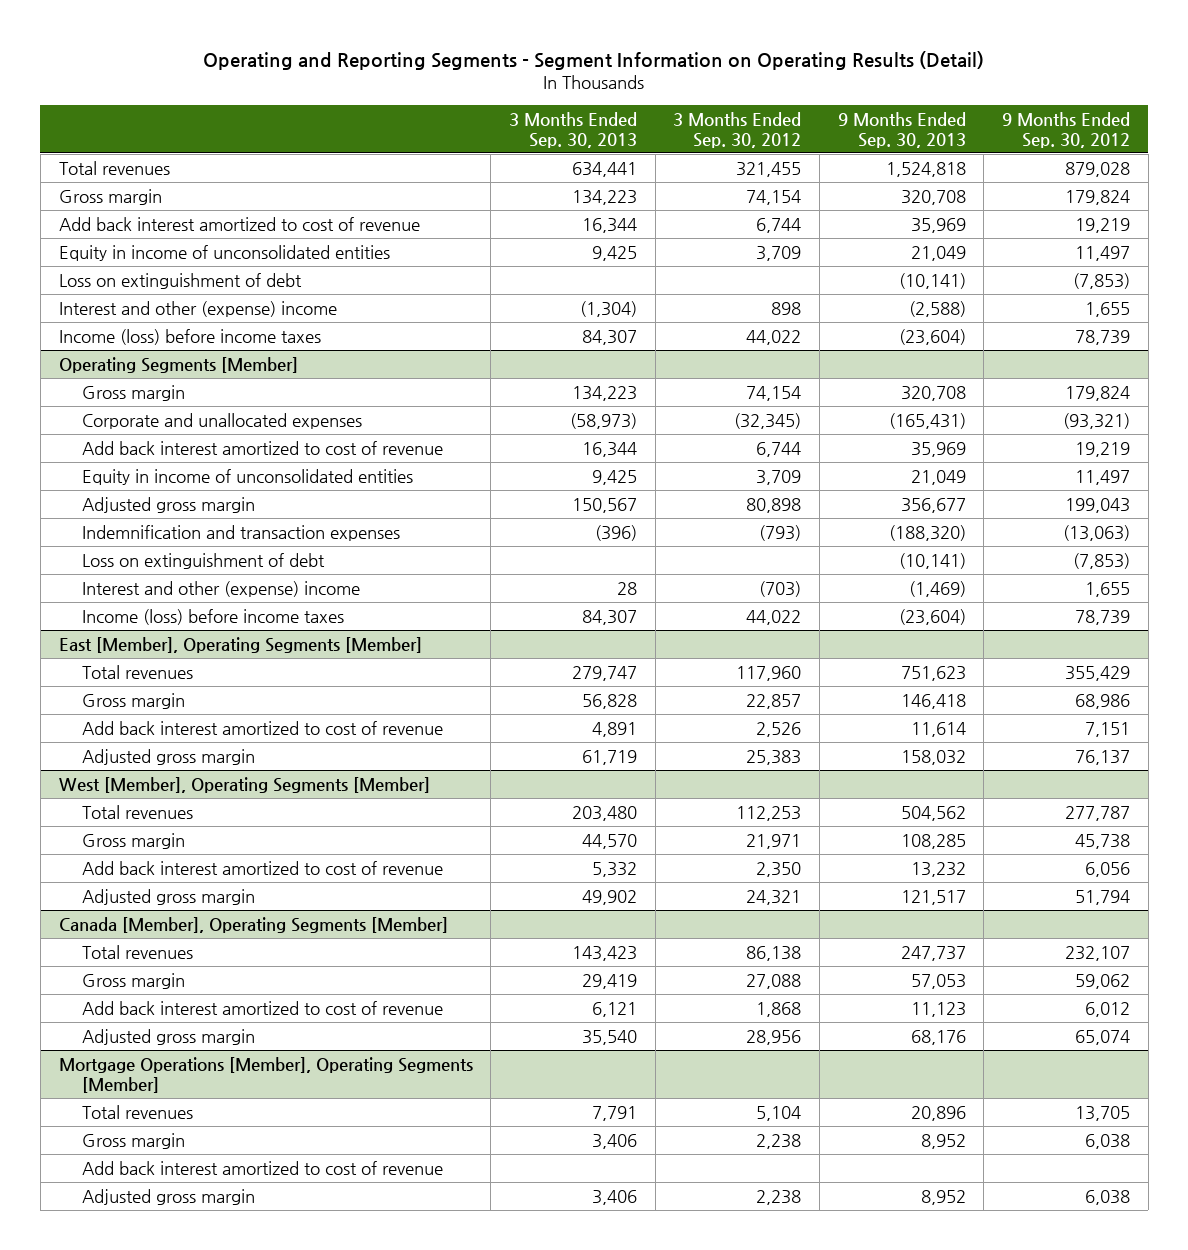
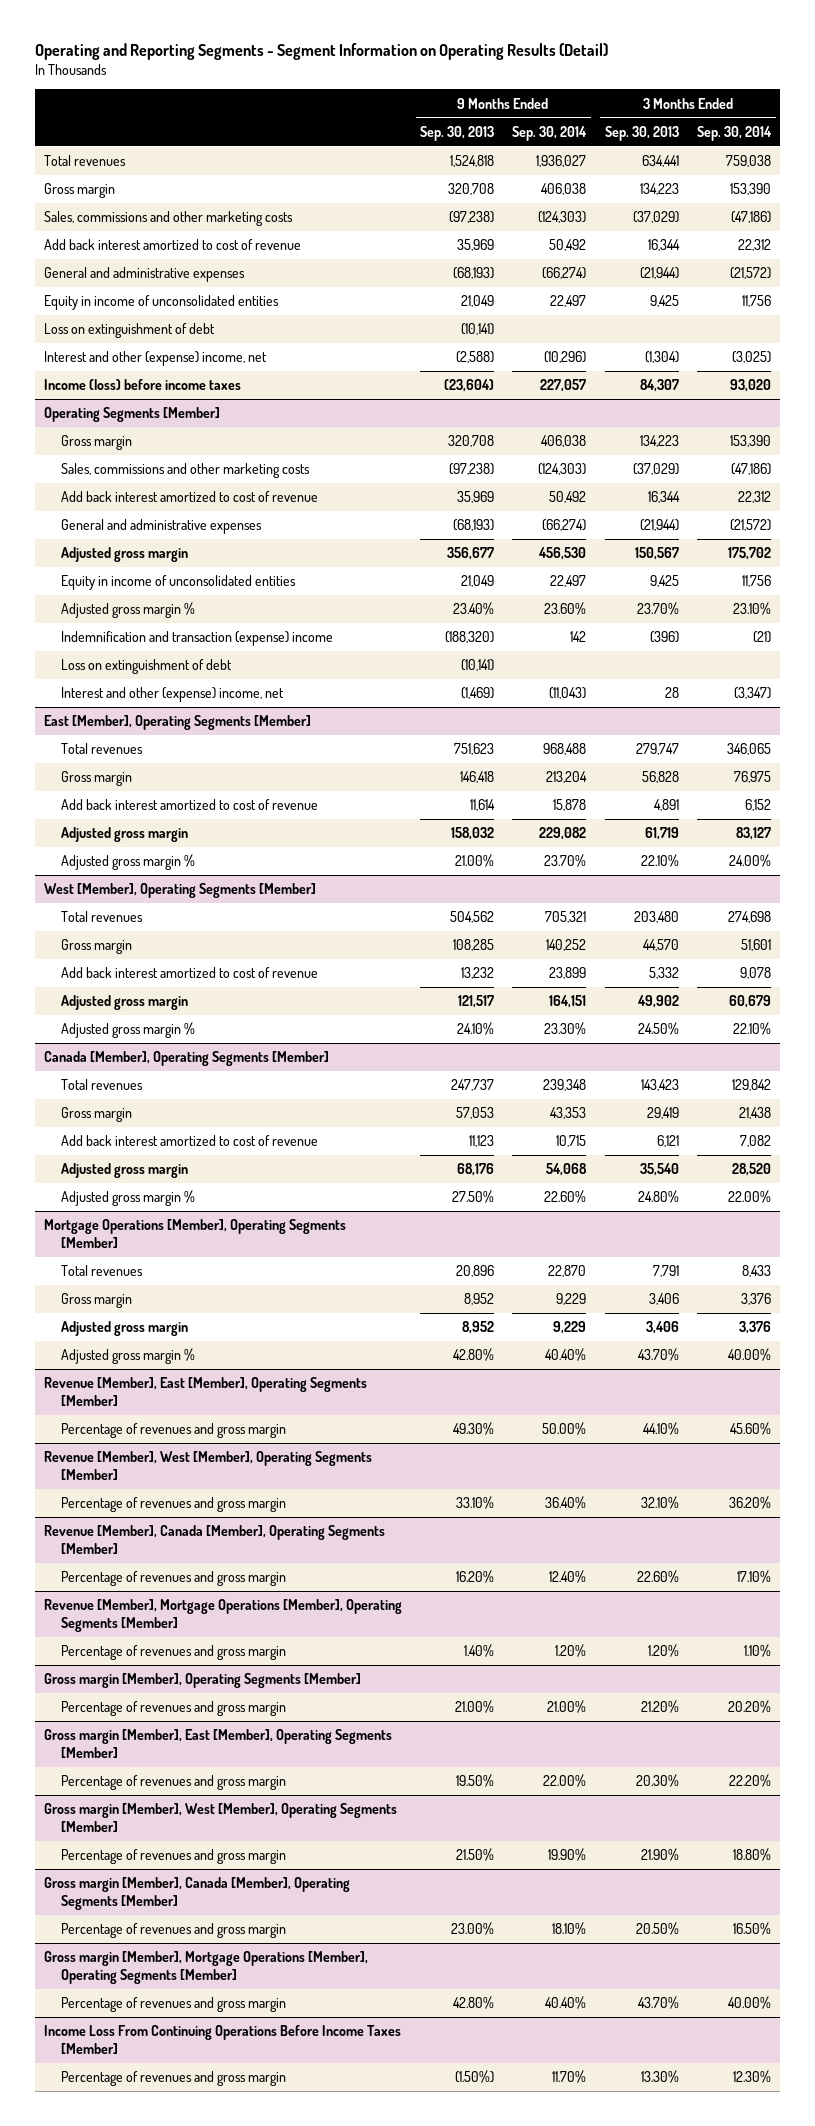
- | 3 Months Ended Sep. 30, 2013 | 3 Months Ended Sep. 30, 2012 | 9 Months Ended Sep. 30, 2013 | 9 Months Ended Sep. 30, 2012
+ | 9 Months Ended Sep. 30, 2013 | 9 Months Ended Sep. 30, 2014 | 3 Months Ended Sep. 30, 2013 | 3 Months Ended Sep. 30, 2014
+ Sales, commissions and other marketing costs | (97,238) | (124,303) | (37,029) | (47,186)
+ General and administrative expenses | (68,193) | (66,274) | (21,944) | (21,572)
- Interest and other (expense) income | (1,304) | 898 | (2,588) | 1,655
+ Interest and other (expense) income, net | (2,588) | (10,296) | (1,304) | (3,025)
@ Operating Segments [Member]
- Corporate and unallocated expenses | (58,973) | (32,345) | (165,431) | (93,321)
+ Sales, commissions and other marketing costs | (97,238) | (124,303) | (37,029) | (47,186)
+ General and administrative expenses | (68,193) | (66,274) | (21,944) | (21,572)
- Indemnification and transaction expenses | (396) | (793) | (188,320) | (13,063)
moved down: Equity in income of unconsolidated entities | 21,049 | 22,497 | 9,425 | 11,756
+ Adjusted gross margin % | 23.40% | 23.60% | 23.70% | 23.10%
+ Indemnification and transaction (expense) income | (188,320) | 142 | (396) | (21)
- Interest and other (expense) income | 28 | (703) | (1,469) | 1,655
- Income (loss) before income taxes | 84,307 | 44,022 | (23,604) | 78,739
+ Interest and other (expense) income, net | (1,469) | (11,043) | 28 | (3,347)
@ East [Member], Operating Segments [Member]
+ Adjusted gross margin % | 21.00% | 23.70% | 22.10% | 24.00%
@ West [Member], Operating Segments [Member]
+ Adjusted gross margin % | 24.10% | 23.30% | 24.50% | 22.10%
@ Canada [Member], Operating Segments [Member]
+ Adjusted gross margin % | 27.50% | 22.60% | 24.80% | 22.00%
@ Mortgage Operations [Member], Operating Segments [Member]
- Add back interest amortized to cost of revenue
+ Adjusted gross margin % | 42.80% | 40.40% | 43.70% | 40.00%
+ Revenue [Member], East [Member], Operating Segments [Member]
+ Percentage of revenues and gross margin | 49.30% | 50.00% | 44.10% | 45.60%
+ Revenue [Member], West [Member], Operating Segments [Member]
+ Percentage of revenues and gross margin | 33.10% | 36.40% | 32.10% | 36.20%
+ Revenue [Member], Canada [Member], Operating Segments [Member]
+ Percentage of revenues and gross margin | 16.20% | 12.40% | 22.60% | 17.10%
+ Revenue [Member], Mortgage Operations [Member], Operating Segments [Member]
+ Percentage of revenues and gross margin | 1.40% | 1.20% | 1.20% | 1.10%
+ Gross margin [Member], Operating Segments [Member]
+ Percentage of revenues and gross margin | 21.00% | 21.00% | 21.20% | 20.20%
+ Gross margin [Member], East [Member], Operating Segments [Member]
+ Percentage of revenues and gross margin | 19.50% | 22.00% | 20.30% | 22.20%
+ Gross margin [Member], West [Member], Operating Segments [Member]
+ Percentage of revenues and gross margin | 21.50% | 19.90% | 21.90% | 18.80%
+ Gross margin [Member], Canada [Member], Operating Segments [Member]
+ Percentage of revenues and gross margin | 23.00% | 18.10% | 20.50% | 16.50%
+ Gross margin [Member], Mortgage Operations [Member], Operating Segments [Member]
+ Percentage of revenues and gross margin | 42.80% | 40.40% | 43.70% | 40.00%
+ Income Loss From Continuing Operations Before Income Taxes [Member]
+ Percentage of revenues and gross margin | (1.50%) | 11.70% | 13.30% | 12.30%

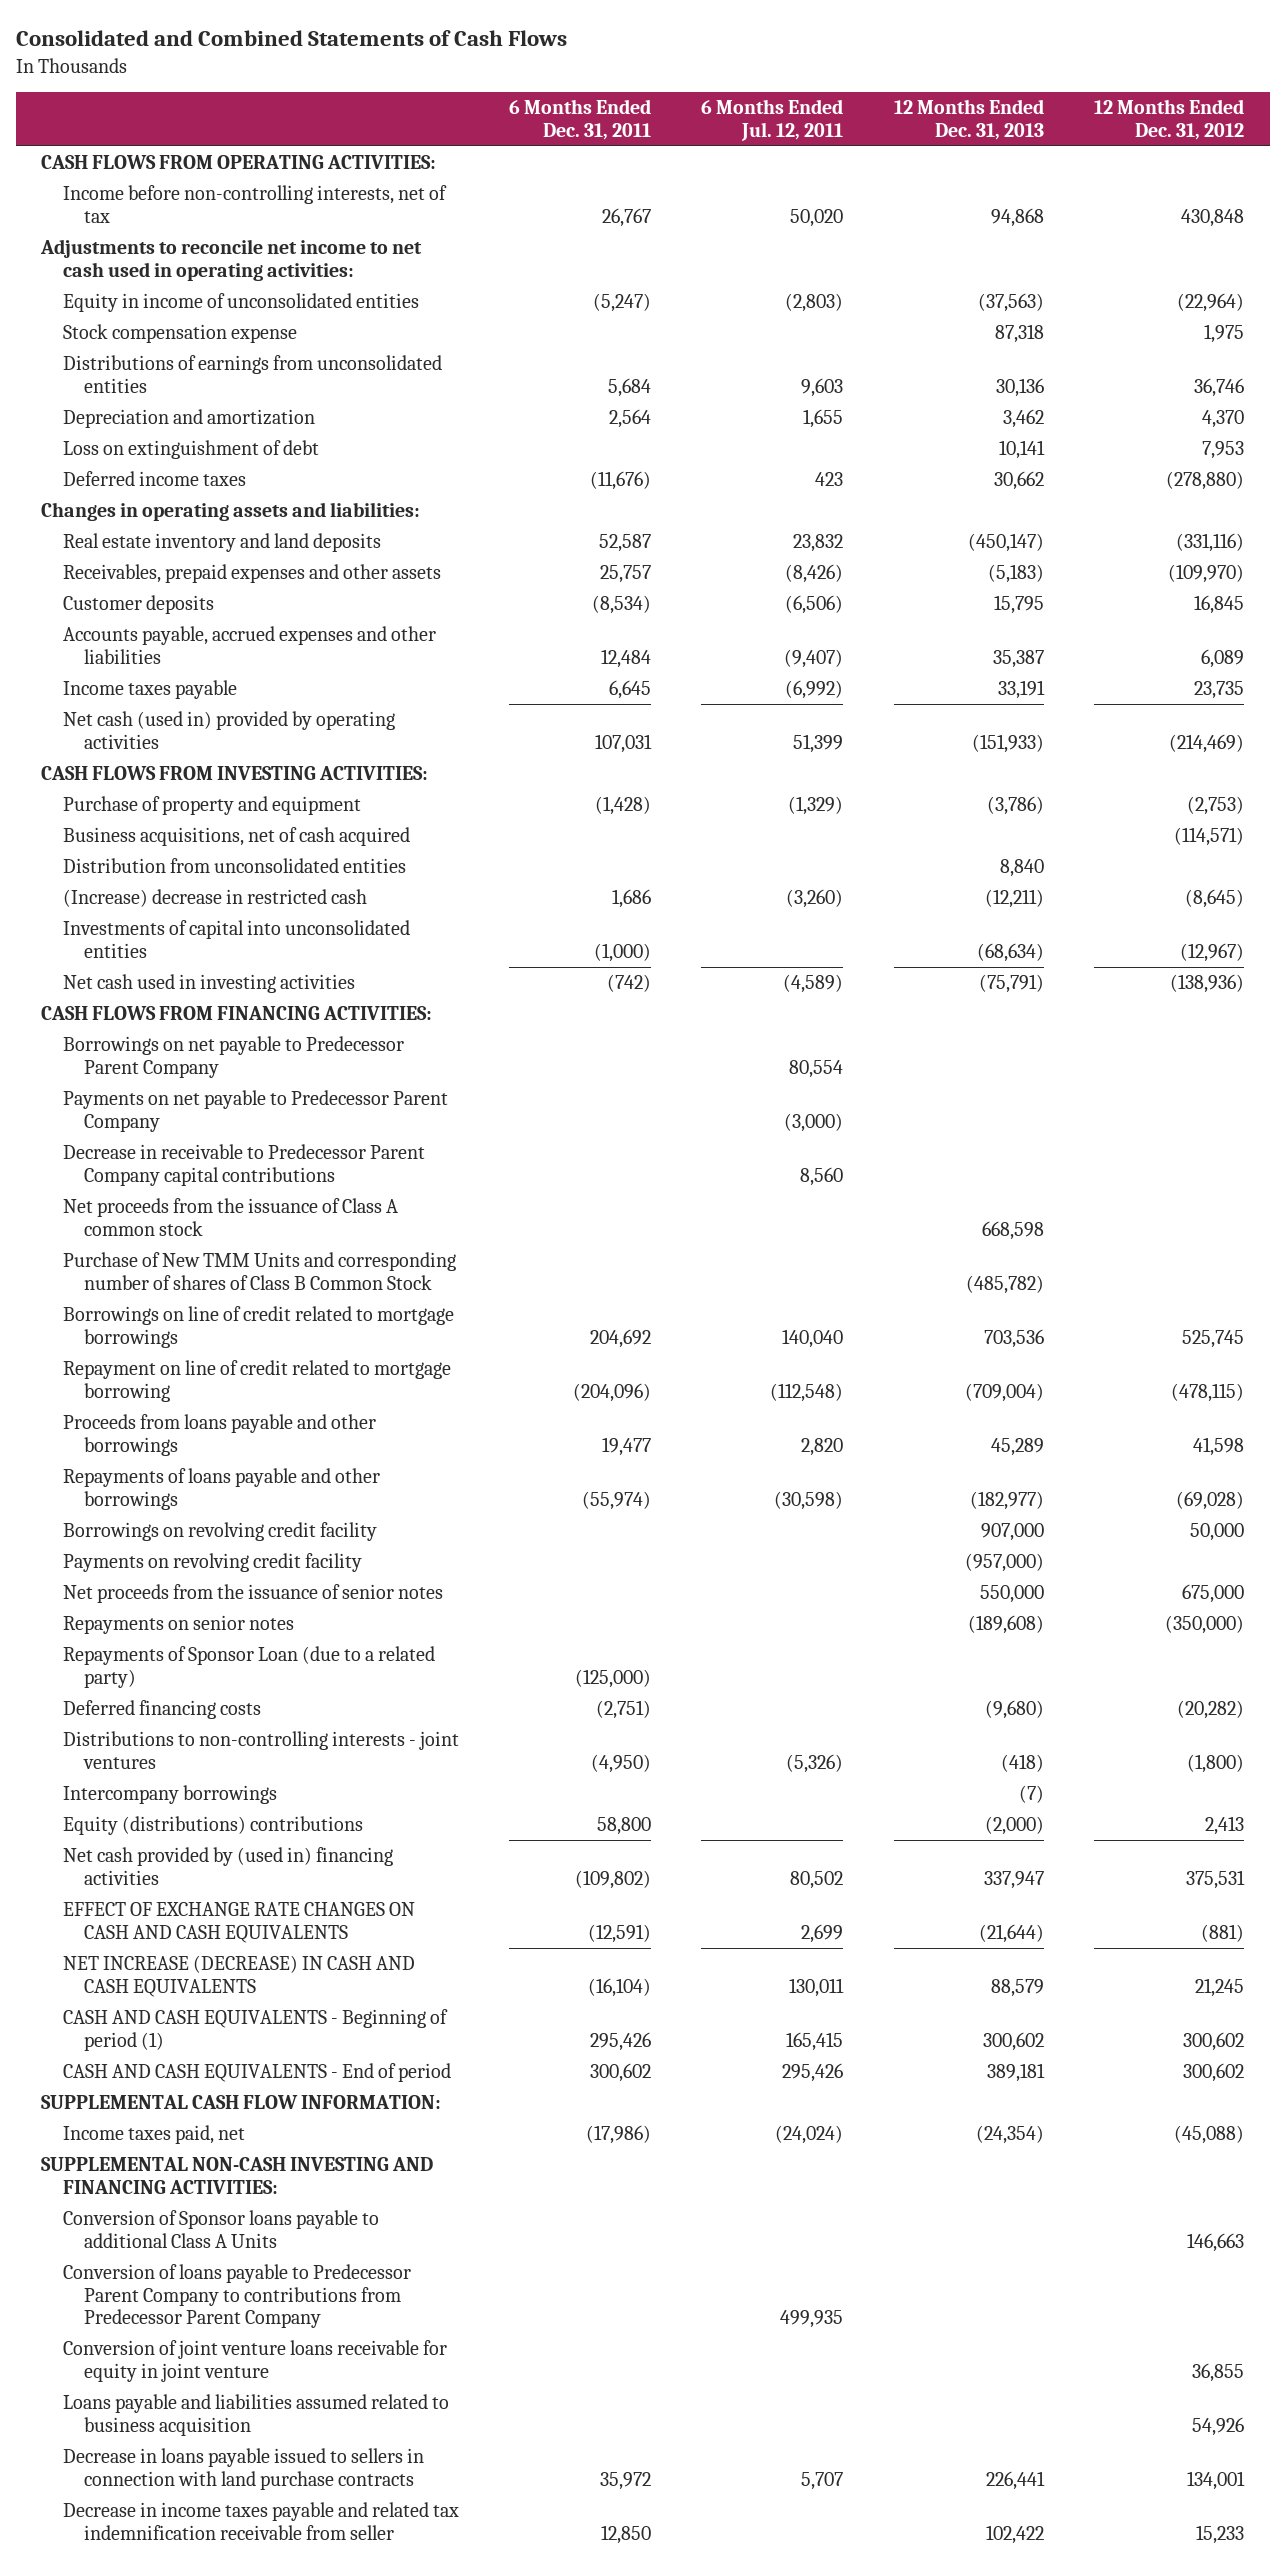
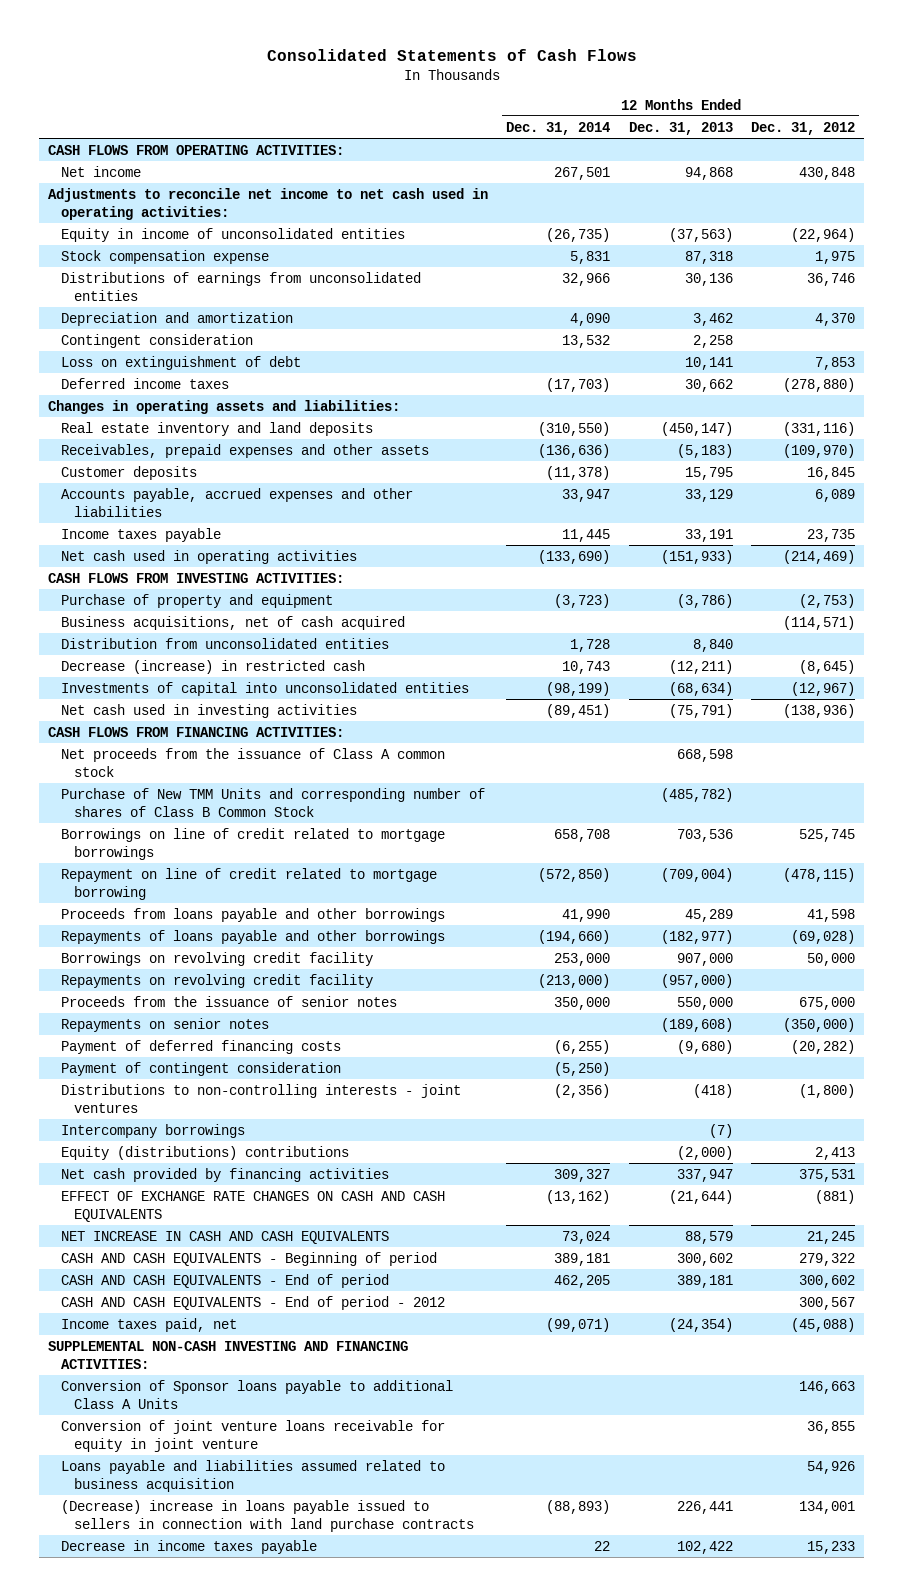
- Consolidated and Combined Statements of Cash Flows
+ Consolidated Statements of Cash Flows
- | 6 Months Ended Dec. 31, 2011 | 6 Months Ended Jul. 12, 2011 | 12 Months Ended Dec. 31, 2013 | 12 Months Ended Dec. 31, 2012
+ | 12 Months Ended Dec. 31, 2014 | 12 Months Ended Dec. 31, 2013 | 12 Months Ended Dec. 31, 2012
- Income before non-controlling interests, net of tax | 26,767 | 50,020 | 94,868 | 430,848
+ Net income | 267,501 | 94,868 | 430,848
- Loss on extinguishment of debt | | | 10,141 | 7,953
+ Contingent consideration | 13,532 | 2,258 |
+ Loss on extinguishment of debt | | 10,141 | 7,853
- Accounts payable, accrued expenses and other liabilities | 12,484 | (9,407) | 35,387 | 6,089
+ Accounts payable, accrued expenses and other liabilities | 33,947 | 33,129 | 6,089
- Net cash (used in) provided by operating activities | 107,031 | 51,399 | (151,933) | (214,469)
+ Net cash used in operating activities | (133,690) | (151,933) | (214,469)
- (Increase) decrease in restricted cash | 1,686 | (3,260) | (12,211) | (8,645)
+ Decrease (increase) in restricted cash | 10,743 | (12,211) | (8,645)
- Borrowings on net payable to Predecessor Parent Company | | 80,554 | |
- Payments on net payable to Predecessor Parent Company | | (3,000) | |
- Decrease in receivable to Predecessor Parent Company capital contributions | | 8,560 | |
- Payments on revolving credit facility | | | (957,000) |
- Net proceeds from the issuance of senior notes | | | 550,000 | 675,000
+ Repayments on revolving credit facility | (213,000) | (957,000) |
+ Proceeds from the issuance of senior notes | 350,000 | 550,000 | 675,000
- Repayments of Sponsor Loan (due to a related party) | (125,000) | | |
- Deferred financing costs | (2,751) | | (9,680) | (20,282)
+ Payment of deferred financing costs | (6,255) | (9,680) | (20,282)
+ Payment of contingent consideration | (5,250) | |
- Net cash provided by (used in) financing activities | (109,802) | 80,502 | 337,947 | 375,531
+ Net cash provided by financing activities | 309,327 | 337,947 | 375,531
- NET INCREASE (DECREASE) IN CASH AND CASH EQUIVALENTS | (16,104) | 130,011 | 88,579 | 21,245
- CASH AND CASH EQUIVALENTS - Beginning of period (1) | 295,426 | 165,415 | 300,602 | 300,602
+ NET INCREASE IN CASH AND CASH EQUIVALENTS | 73,024 | 88,579 | 21,245
+ CASH AND CASH EQUIVALENTS - Beginning of period | 389,181 | 300,602 | 279,322
- SUPPLEMENTAL CASH FLOW INFORMATION:
+ CASH AND CASH EQUIVALENTS - End of period - 2012 | | | 300,567
- Conversion of loans payable to Predecessor Parent Company to contributions from Predecessor Parent Company | | 499,935 | |
- Decrease in loans payable issued to sellers in connection with land purchase contracts | 35,972 | 5,707 | 226,441 | 134,001
- Decrease in income taxes payable and related tax indemnification receivable from seller | 12,850 | | 102,422 | 15,233
+ (Decrease) increase in loans payable issued to sellers in connection with land purchase contracts | (88,893) | 226,441 | 134,001
+ Decrease in income taxes payable | 22 | 102,422 | 15,233

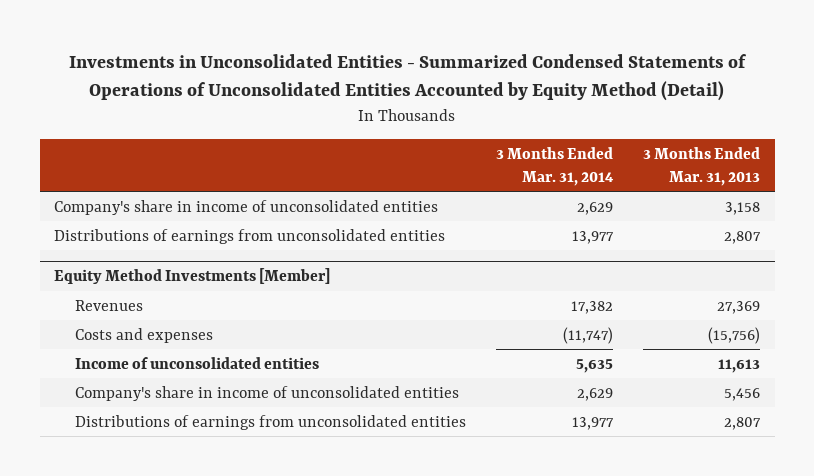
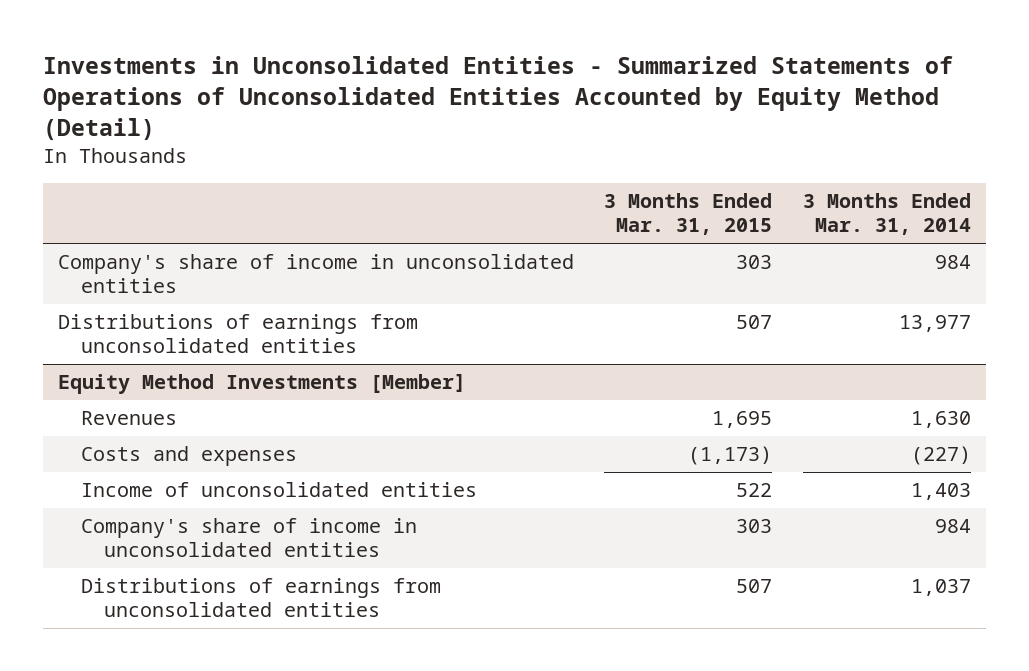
- Investments in Unconsolidated Entities - Summarized Condensed Statements of Operations of Unconsolidated Entities Accounted by Equity Method (Detail)
+ Investments in Unconsolidated Entities - Summarized Statements of Operations of Unconsolidated Entities Accounted by Equity Method (Detail)
- | 3 Months Ended Mar. 31, 2014 | 3 Months Ended Mar. 31, 2013
+ | 3 Months Ended Mar. 31, 2015 | 3 Months Ended Mar. 31, 2014
- Company's share in income of unconsolidated entities | 2,629 | 3,158
+ Company's share of income in unconsolidated entities | 303 | 984
@ Equity Method Investments [Member]
- Revenues | 17,382 | 27,369
- Costs and expenses | (11,747) | (15,756)
- Income of unconsolidated entities | 5,635 | 11,613
- Company's share in income of unconsolidated entities | 2,629 | 5,456
- Distributions of earnings from unconsolidated entities | 13,977 | 2,807
+ Revenues | 1,695 | 1,630
+ Costs and expenses | (1,173) | (227)
+ Income of unconsolidated entities | 522 | 1,403
+ Company's share of income in unconsolidated entities | 303 | 984
+ Distributions of earnings from unconsolidated entities | 507 | 1,037

